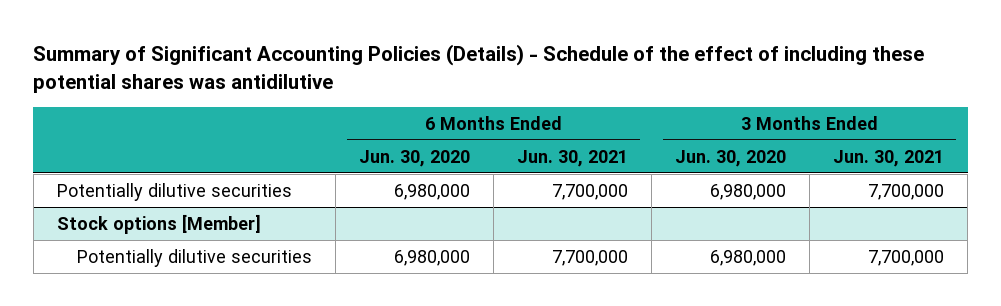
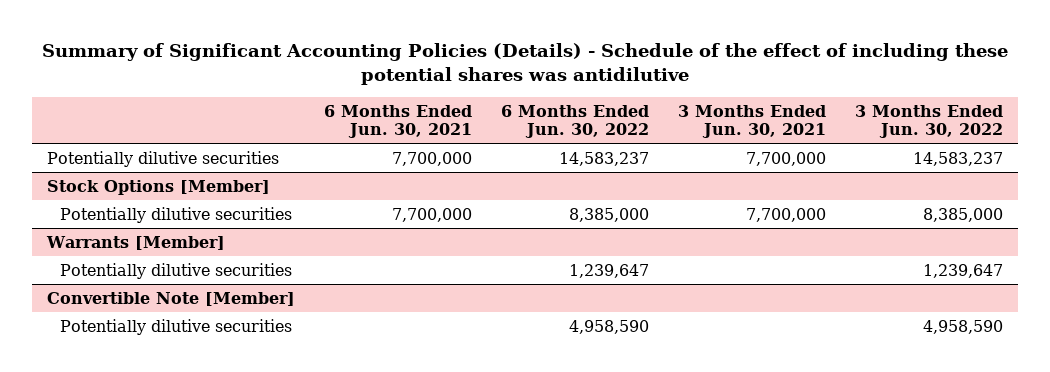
- | 6 Months Ended Jun. 30, 2020 | 6 Months Ended Jun. 30, 2021 | 3 Months Ended Jun. 30, 2020 | 3 Months Ended Jun. 30, 2021
+ | 6 Months Ended Jun. 30, 2021 | 6 Months Ended Jun. 30, 2022 | 3 Months Ended Jun. 30, 2021 | 3 Months Ended Jun. 30, 2022
- Stock options [Member]
+ Stock Options [Member]
+ Warrants [Member]
+ Potentially dilutive securities | | 1,239,647 | | 1,239,647
+ Convertible Note [Member]
+ Potentially dilutive securities | | 4,958,590 | | 4,958,590

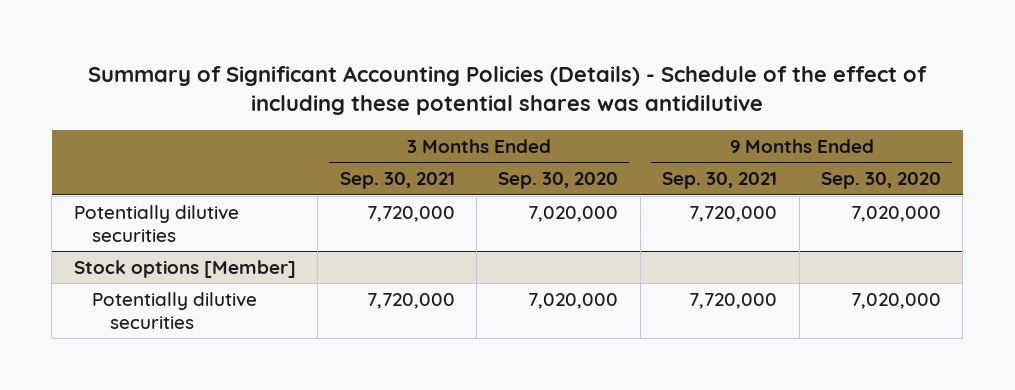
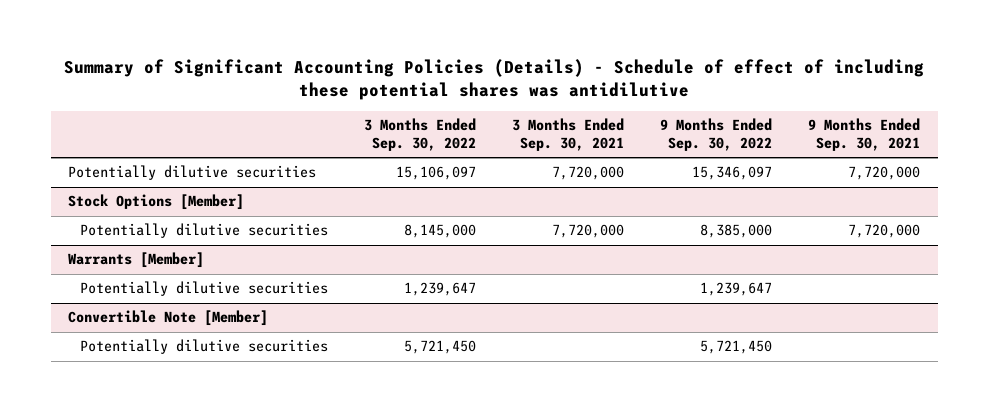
- Summary of Significant Accounting Policies (Details) - Schedule of the effect of including these potential shares was antidilutive
+ Summary of Significant Accounting Policies (Details) - Schedule of effect of including these potential shares was antidilutive
- | 3 Months Ended Sep. 30, 2021 | 3 Months Ended Sep. 30, 2020 | 9 Months Ended Sep. 30, 2021 | 9 Months Ended Sep. 30, 2020
+ | 3 Months Ended Sep. 30, 2022 | 3 Months Ended Sep. 30, 2021 | 9 Months Ended Sep. 30, 2022 | 9 Months Ended Sep. 30, 2021
- Stock options [Member]
+ Stock Options [Member]
+ Warrants [Member]
+ Potentially dilutive securities | 1,239,647 | | 1,239,647 |
+ Convertible Note [Member]
+ Potentially dilutive securities | 5,721,450 | | 5,721,450 |

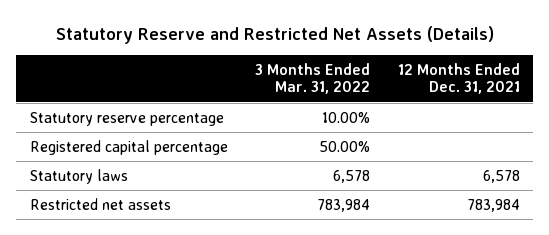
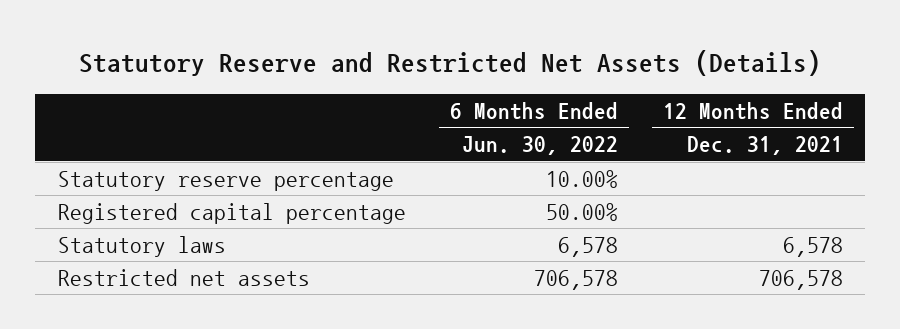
- | 3 Months Ended Mar. 31, 2022 | 12 Months Ended Dec. 31, 2021
+ | 6 Months Ended Jun. 30, 2022 | 12 Months Ended Dec. 31, 2021
- Restricted net assets | 783,984 | 783,984
+ Restricted net assets | 706,578 | 706,578

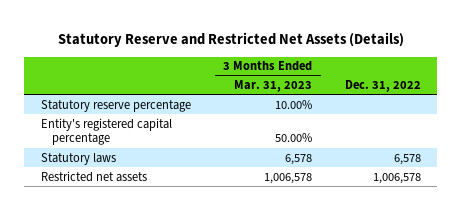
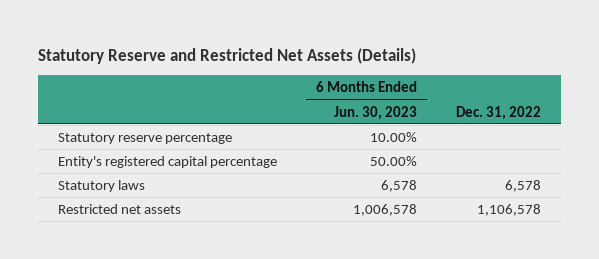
- | 3 Months Ended Mar. 31, 2023 | Dec. 31, 2022
+ | 6 Months Ended Jun. 30, 2023 | Dec. 31, 2022
- Restricted net assets | 1,006,578 | 1,006,578
+ Restricted net assets | 1,006,578 | 1,106,578

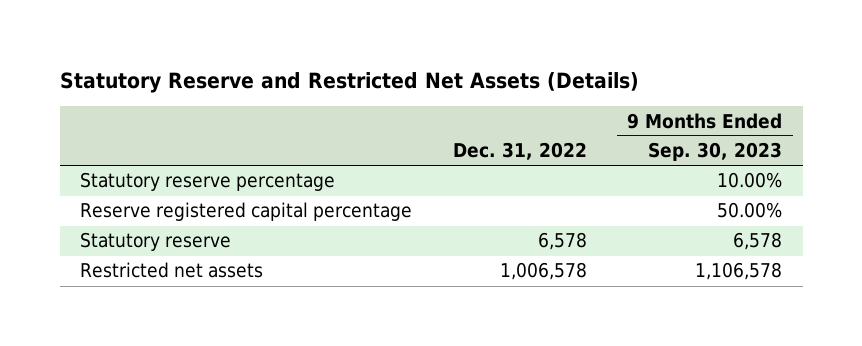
- | 6 Months Ended Jun. 30, 2023 | Dec. 31, 2022
+ | Dec. 31, 2022 | 9 Months Ended Sep. 30, 2023
- Entity's registered capital percentage | 50.00% |
- Statutory laws | 6,578 | 6,578
- Restricted net assets | 1,006,578 | 1,106,578
+ Reserve registered capital percentage | | 50.00%
+ Statutory reserve | 6,578 | 6,578
+ Restricted net assets | 1,006,578 | 1,106,578

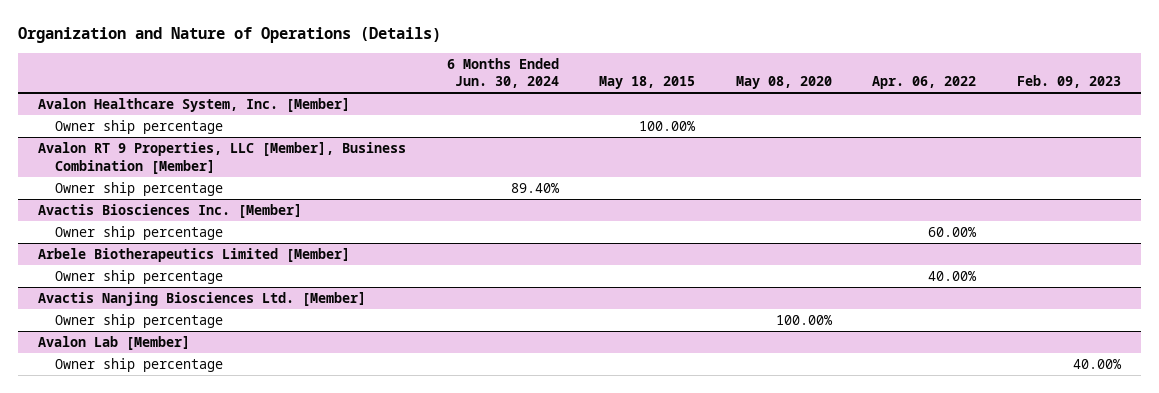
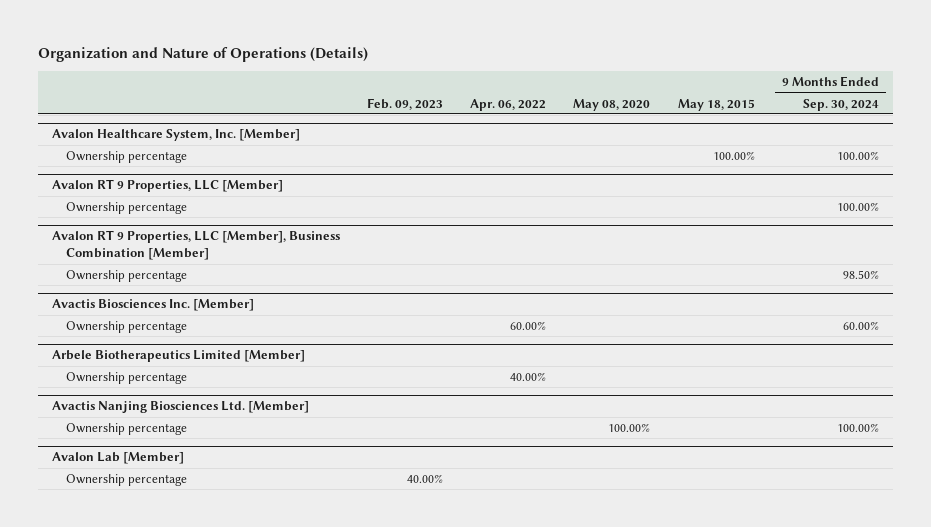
- | 6 Months Ended Jun. 30, 2024 | May 18, 2015 | May 08, 2020 | Apr. 06, 2022 | Feb. 09, 2023
+ | Feb. 09, 2023 | Apr. 06, 2022 | May 08, 2020 | May 18, 2015 | 9 Months Ended Sep. 30, 2024
@ Avalon Healthcare System, Inc. [Member]
- Owner ship percentage | | 100.00% | | |
+ Ownership percentage | | | | 100.00% | 100.00%
+ Avalon RT 9 Properties, LLC [Member]
+ Ownership percentage | | | | | 100.00%
@ Avalon RT 9 Properties, LLC [Member], Business Combination [Member]
- Owner ship percentage | 89.40% | | | |
+ Ownership percentage | | | | | 98.50%
@ Avactis Biosciences Inc. [Member]
- Owner ship percentage | | | | 60.00% |
+ Ownership percentage | | 60.00% | | | 60.00%
@ Arbele Biotherapeutics Limited [Member]
- Owner ship percentage | | | | 40.00% |
+ Ownership percentage | | 40.00% | | |
@ Avactis Nanjing Biosciences Ltd. [Member]
- Owner ship percentage | | | 100.00% | |
+ Ownership percentage | | | 100.00% | | 100.00%
@ Avalon Lab [Member]
- Owner ship percentage | | | | | 40.00%
+ Ownership percentage | 40.00% | | | |

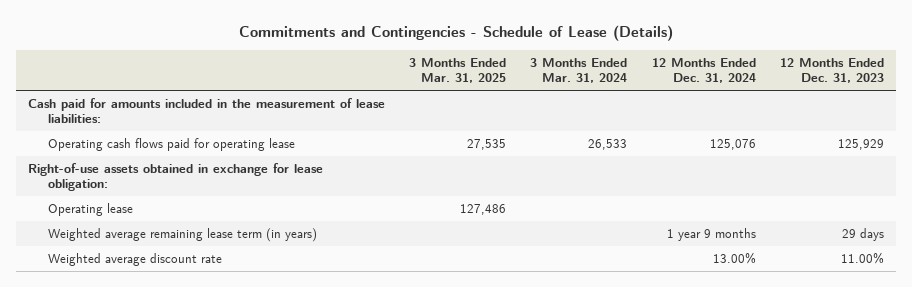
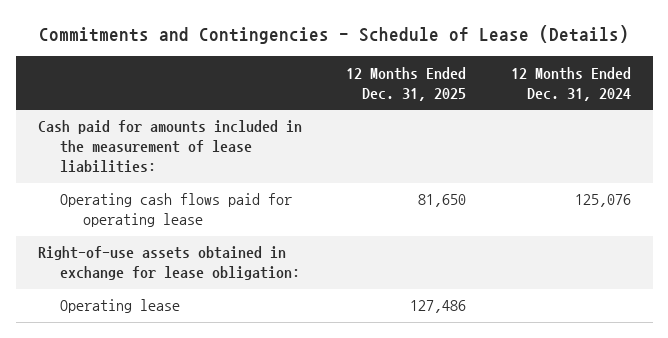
- | 3 Months Ended Mar. 31, 2025 | 3 Months Ended Mar. 31, 2024 | 12 Months Ended Dec. 31, 2024 | 12 Months Ended Dec. 31, 2023
+ | 12 Months Ended Dec. 31, 2025 | 12 Months Ended Dec. 31, 2024
- Weighted average remaining lease term (in years) | | | 1 year 9 months | 29 days
- Weighted average discount rate | | | 13.00% | 11.00%

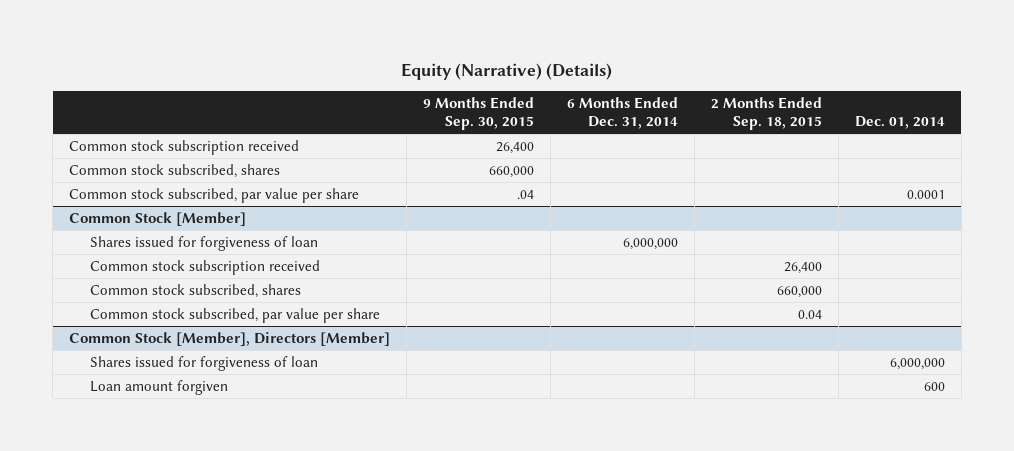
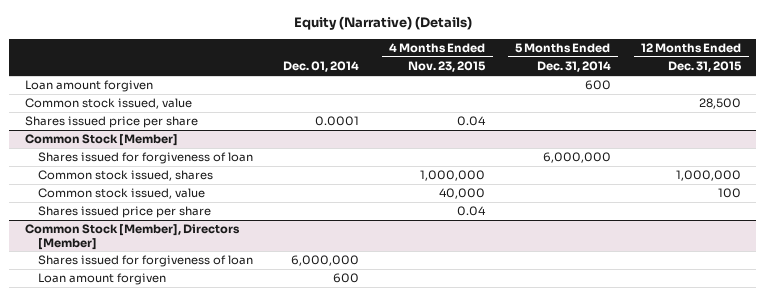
- | 9 Months Ended Sep. 30, 2015 | 6 Months Ended Dec. 31, 2014 | 2 Months Ended Sep. 18, 2015 | Dec. 01, 2014
+ | Dec. 01, 2014 | 4 Months Ended Nov. 23, 2015 | 5 Months Ended Dec. 31, 2014 | 12 Months Ended Dec. 31, 2015
- Common stock subscription received | 26,400 | | |
- Common stock subscribed, shares | 660,000 | | |
- Common stock subscribed, par value per share | .04 | | | 0.0001
+ Loan amount forgiven | | | 600 |
+ Common stock issued, value | | | | 28,500
+ Shares issued price per share | 0.0001 | 0.04 | |
@ Common Stock [Member]
- Common stock subscription received | | | 26,400 |
- Common stock subscribed, shares | | | 660,000 |
- Common stock subscribed, par value per share | | | 0.04 |
+ Common stock issued, shares | | 1,000,000 | | 1,000,000
+ Common stock issued, value | | 40,000 | | 100
+ Shares issued price per share | | 0.04 | |

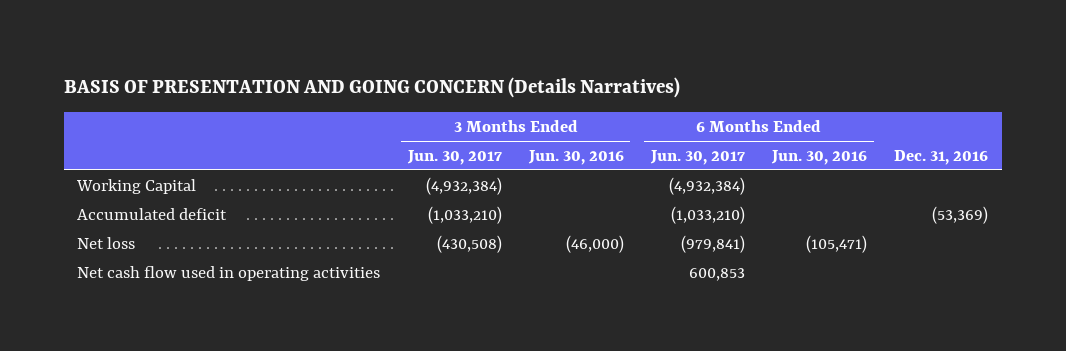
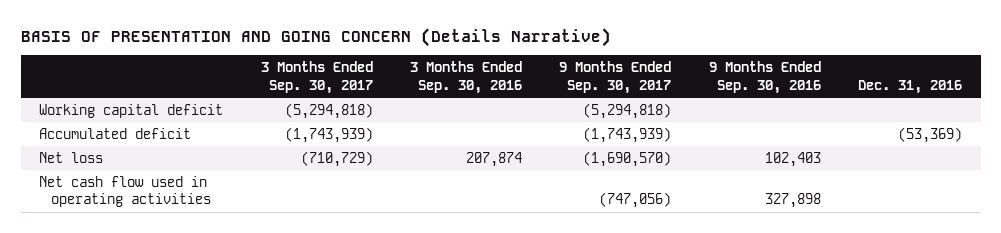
- BASIS OF PRESENTATION AND GOING CONCERN (Details Narratives)
+ BASIS OF PRESENTATION AND GOING CONCERN (Details Narrative)
- | 3 Months Ended Jun. 30, 2017 | 3 Months Ended Jun. 30, 2016 | 6 Months Ended Jun. 30, 2017 | 6 Months Ended Jun. 30, 2016 | Dec. 31, 2016
+ | 3 Months Ended Sep. 30, 2017 | 3 Months Ended Sep. 30, 2016 | 9 Months Ended Sep. 30, 2017 | 9 Months Ended Sep. 30, 2016 | Dec. 31, 2016
- Working Capital | (4,932,384) | | (4,932,384) | |
+ Working capital deficit | (5,294,818) | | (5,294,818) | |

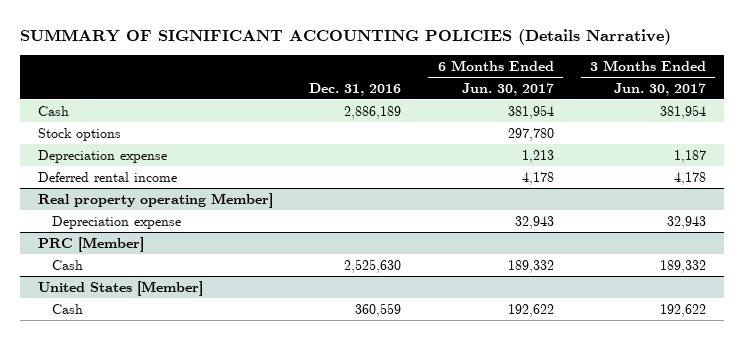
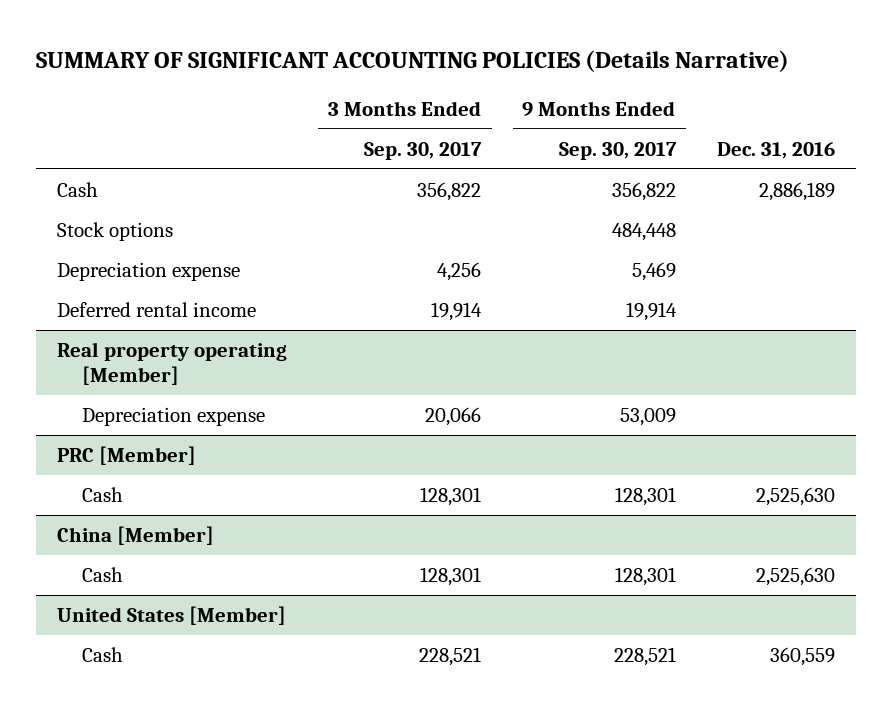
- | Dec. 31, 2016 | 6 Months Ended Jun. 30, 2017 | 3 Months Ended Jun. 30, 2017
+ | 3 Months Ended Sep. 30, 2017 | 9 Months Ended Sep. 30, 2017 | Dec. 31, 2016
- Real property operating Member]
+ Real property operating [Member]
+ China [Member]
+ Cash | 128,301 | 128,301 | 2,525,630

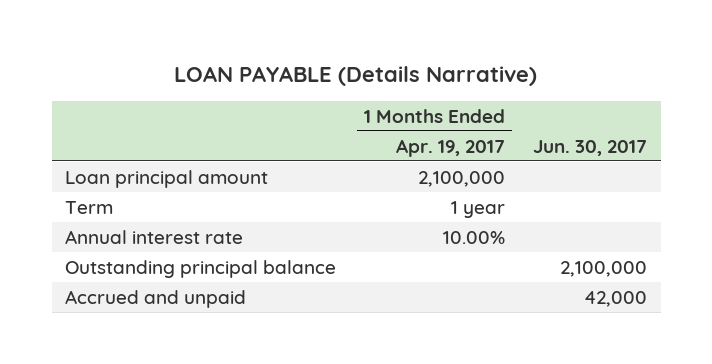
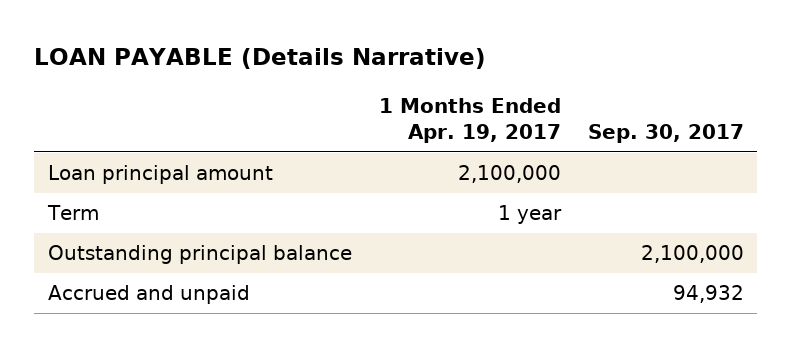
- | 1 Months Ended Apr. 19, 2017 | Jun. 30, 2017
+ | 1 Months Ended Apr. 19, 2017 | Sep. 30, 2017
- Annual interest rate | 10.00% |

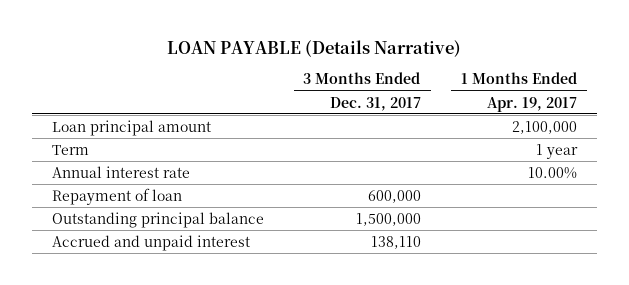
- | 1 Months Ended Apr. 19, 2017 | Sep. 30, 2017
+ | 3 Months Ended Dec. 31, 2017 | 1 Months Ended Apr. 19, 2017
+ Annual interest rate | | 10.00%
+ Repayment of loan | 600,000 |
- Accrued and unpaid | | 94,932
+ Accrued and unpaid interest | 138,110 |

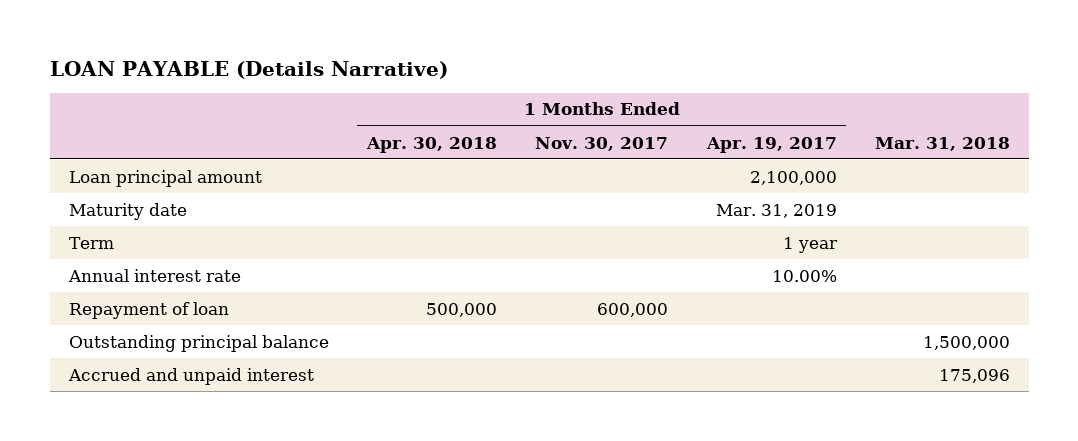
- | 3 Months Ended Dec. 31, 2017 | 1 Months Ended Apr. 19, 2017
+ | 1 Months Ended Apr. 30, 2018 | 1 Months Ended Nov. 30, 2017 | 1 Months Ended Apr. 19, 2017 | Mar. 31, 2018
+ Maturity date | | | Mar. 31, 2019 |

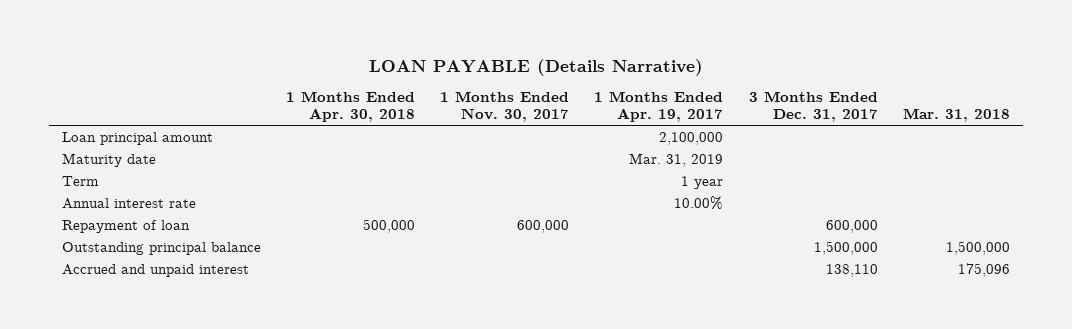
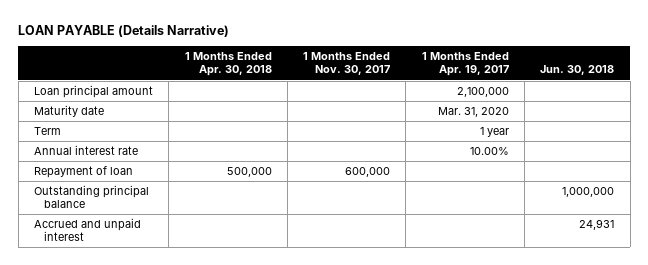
- | 1 Months Ended Apr. 30, 2018 | 1 Months Ended Nov. 30, 2017 | 1 Months Ended Apr. 19, 2017 | 3 Months Ended Dec. 31, 2017 | Mar. 31, 2018
+ | 1 Months Ended Apr. 30, 2018 | 1 Months Ended Nov. 30, 2017 | 1 Months Ended Apr. 19, 2017 | Jun. 30, 2018
- Maturity date | | | Mar. 31, 2019 | |
+ Maturity date | | | Mar. 31, 2020 |

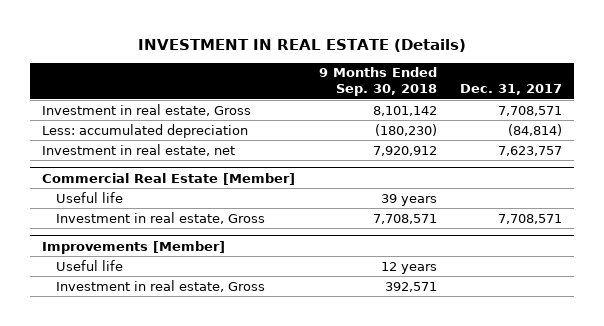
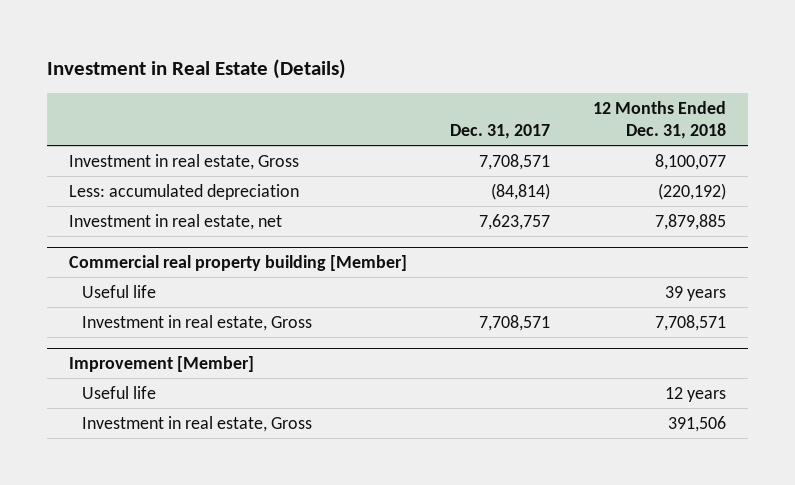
- INVESTMENT IN REAL ESTATE (Details)
+ Investment in Real Estate (Details)
- | 9 Months Ended Sep. 30, 2018 | Dec. 31, 2017
+ | Dec. 31, 2017 | 12 Months Ended Dec. 31, 2018
- Commercial Real Estate [Member]
+ Commercial real property building [Member]
- Improvements [Member]
+ Improvement [Member]

